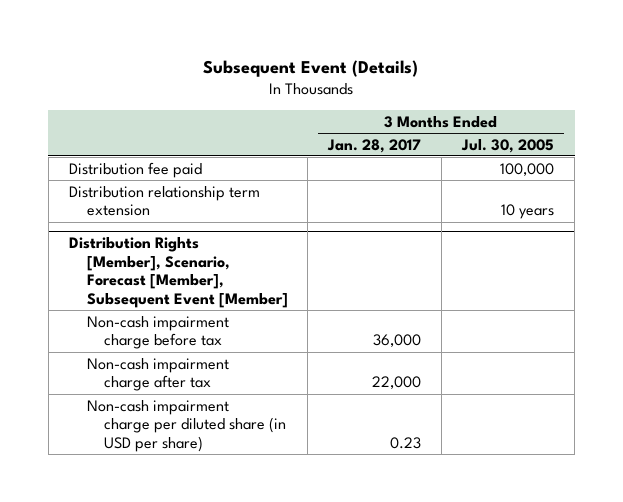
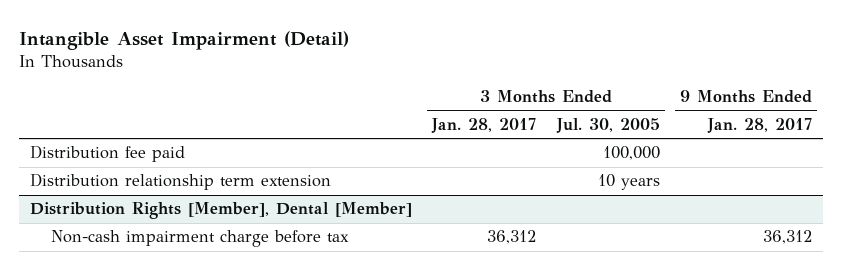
- Subsequent Event (Details)
+ Intangible Asset Impairment (Detail)
- | 3 Months Ended Jan. 28, 2017 | 3 Months Ended Jul. 30, 2005
+ | 3 Months Ended Jan. 28, 2017 | 3 Months Ended Jul. 30, 2005 | 9 Months Ended Jan. 28, 2017
- Distribution Rights [Member], Scenario, Forecast [Member], Subsequent Event [Member]
- Non-cash impairment charge before tax | 36,000 |
- Non-cash impairment charge after tax | 22,000 |
- Non-cash impairment charge per diluted share (in USD per share) | 0.23 |
+ Distribution Rights [Member], Dental [Member]
+ Non-cash impairment charge before tax | 36,312 | | 36,312

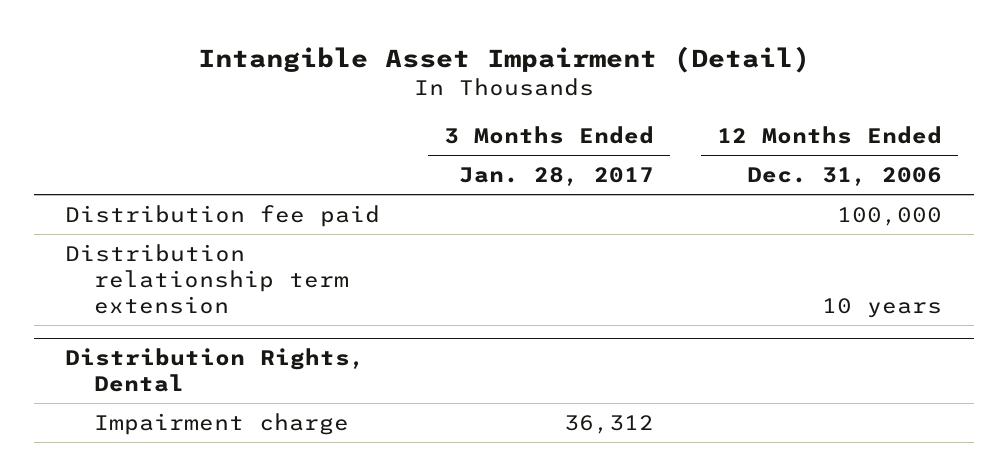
- | 3 Months Ended Jan. 28, 2017 | 3 Months Ended Jul. 30, 2005 | 9 Months Ended Jan. 28, 2017
+ | 3 Months Ended Jan. 28, 2017 | 12 Months Ended Dec. 31, 2006
- Distribution Rights [Member], Dental [Member]
- Non-cash impairment charge before tax | 36,312 | | 36,312
+ Distribution Rights, Dental
+ Impairment charge | 36,312 |

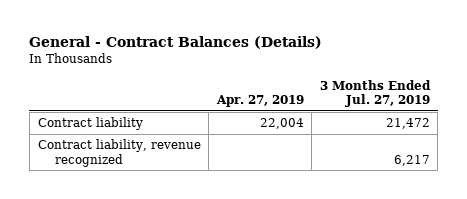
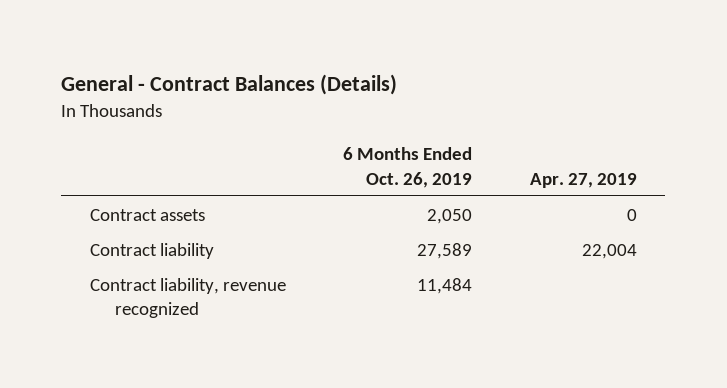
- | Apr. 27, 2019 | 3 Months Ended Jul. 27, 2019
+ | 6 Months Ended Oct. 26, 2019 | Apr. 27, 2019
+ Contract assets | 2,050 | 0

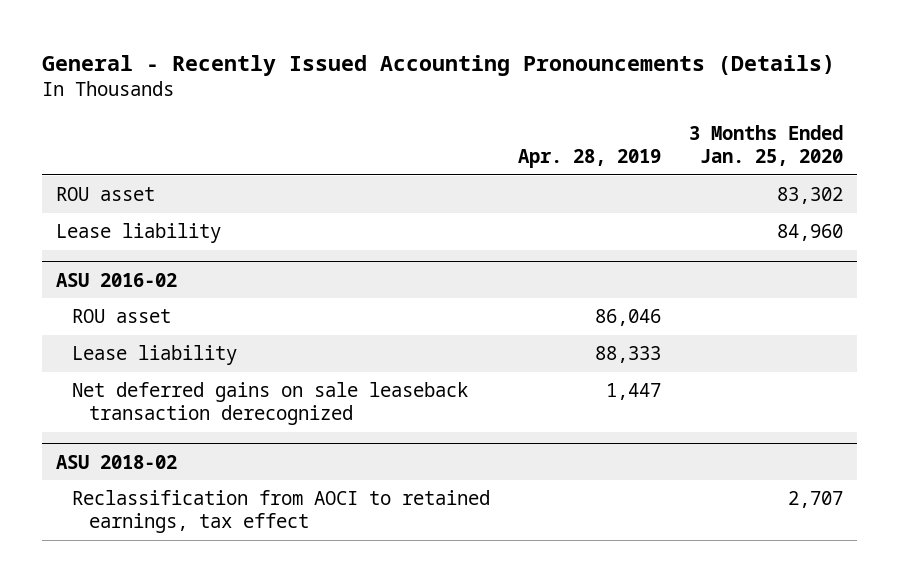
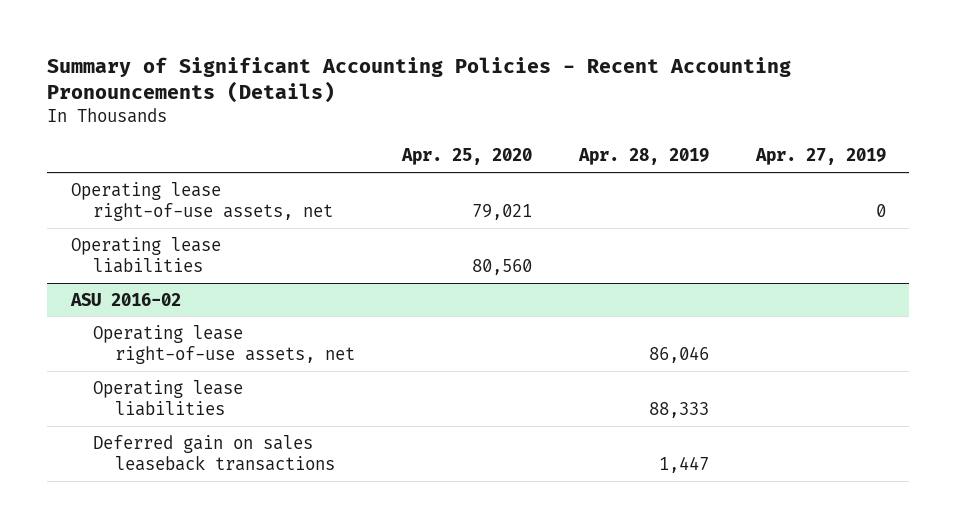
- General - Recently Issued Accounting Pronouncements (Details)
+ Summary of Significant Accounting Policies - Recent Accounting Pronouncements (Details)
- | Apr. 28, 2019 | 3 Months Ended Jan. 25, 2020
+ | Apr. 25, 2020 | Apr. 28, 2019 | Apr. 27, 2019
- ROU asset | | 83,302
- Lease liability | | 84,960
+ Operating lease right-of-use assets, net | 79,021 | | 0
+ Operating lease liabilities | 80,560 | |
@ ASU 2016-02
- ROU asset | 86,046 |
- Lease liability | 88,333 |
- Net deferred gains on sale leaseback transaction derecognized | 1,447 |
- ASU 2018-02
- Reclassification from AOCI to retained earnings, tax effect | | 2,707
@ ASU 2016-02
+ Operating lease right-of-use assets, net | | 86,046 |
+ Operating lease liabilities | | 88,333 |
+ Deferred gain on sales leaseback transactions | | 1,447 |

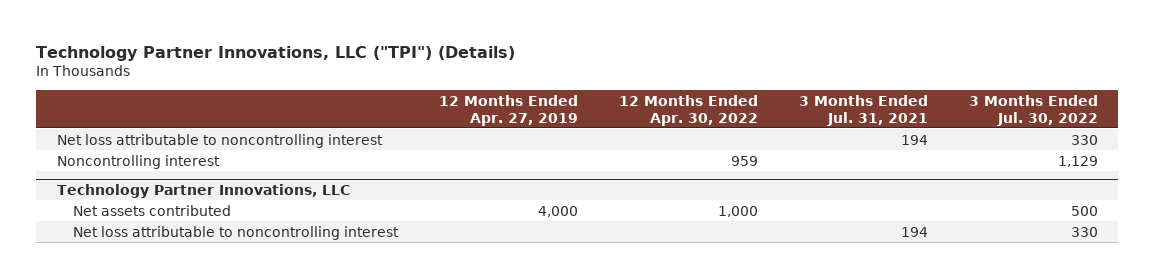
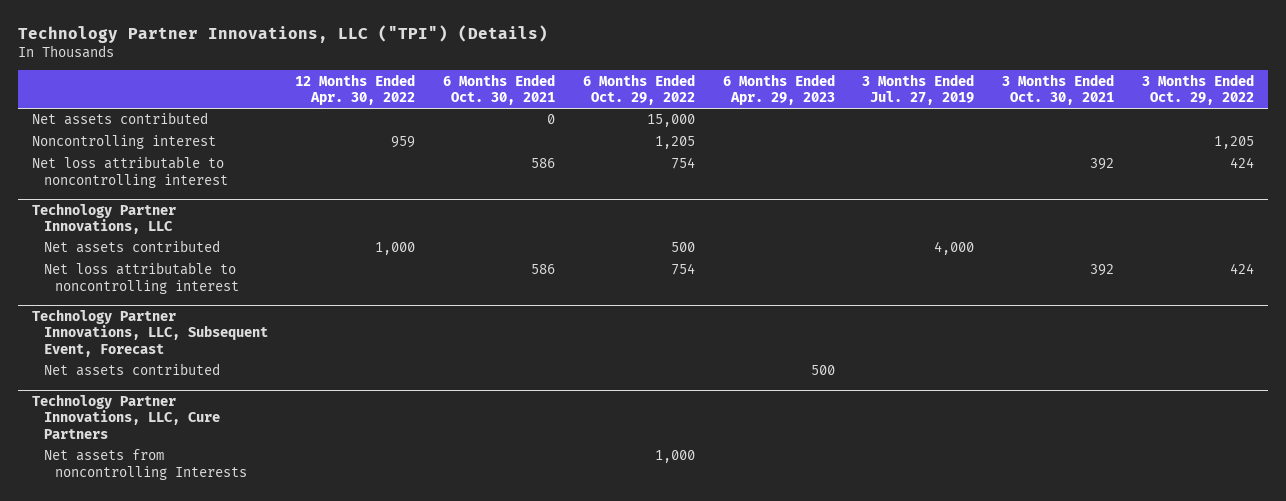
- | 12 Months Ended Apr. 27, 2019 | 12 Months Ended Apr. 30, 2022 | 3 Months Ended Jul. 31, 2021 | 3 Months Ended Jul. 30, 2022
+ | 12 Months Ended Apr. 30, 2022 | 6 Months Ended Oct. 30, 2021 | 6 Months Ended Oct. 29, 2022 | 6 Months Ended Apr. 29, 2023 | 3 Months Ended Jul. 27, 2019 | 3 Months Ended Oct. 30, 2021 | 3 Months Ended Oct. 29, 2022
+ Net assets contributed | | 0 | 15,000 | | | |
moved down: Net loss attributable to noncontrolling interest | | 586 | 754 | | | 392 | 424
+ Technology Partner Innovations, LLC, Subsequent Event, Forecast
+ Net assets contributed | | | | 500 | | |
+ Technology Partner Innovations, LLC, Cure Partners
+ Net assets from noncontrolling Interests | | | 1,000 | | | |

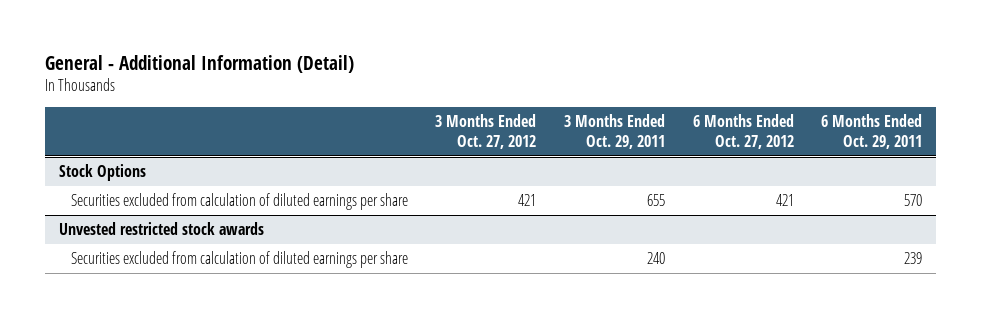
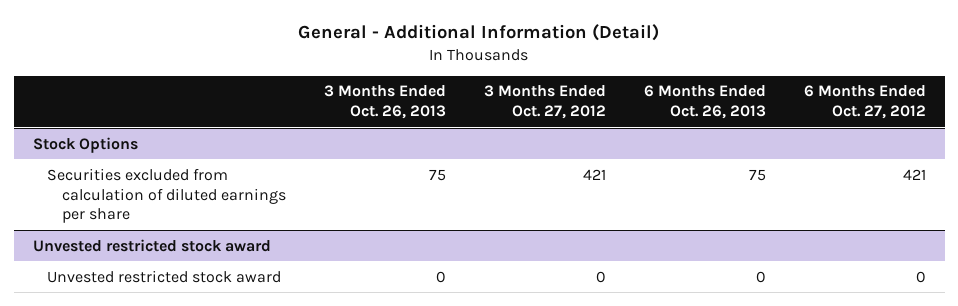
- | 3 Months Ended Oct. 27, 2012 | 3 Months Ended Oct. 29, 2011 | 6 Months Ended Oct. 27, 2012 | 6 Months Ended Oct. 29, 2011
+ | 3 Months Ended Oct. 26, 2013 | 3 Months Ended Oct. 27, 2012 | 6 Months Ended Oct. 26, 2013 | 6 Months Ended Oct. 27, 2012
- Unvested restricted stock awards
- Securities excluded from calculation of diluted earnings per share | | 240 | | 239
+ Unvested restricted stock award
+ Unvested restricted stock award | 0 | 0 | 0 | 0

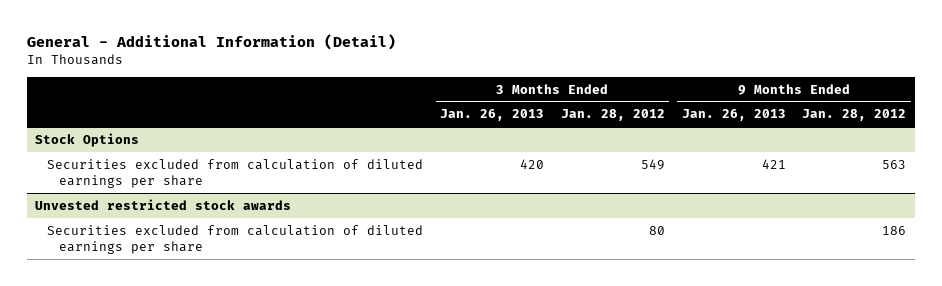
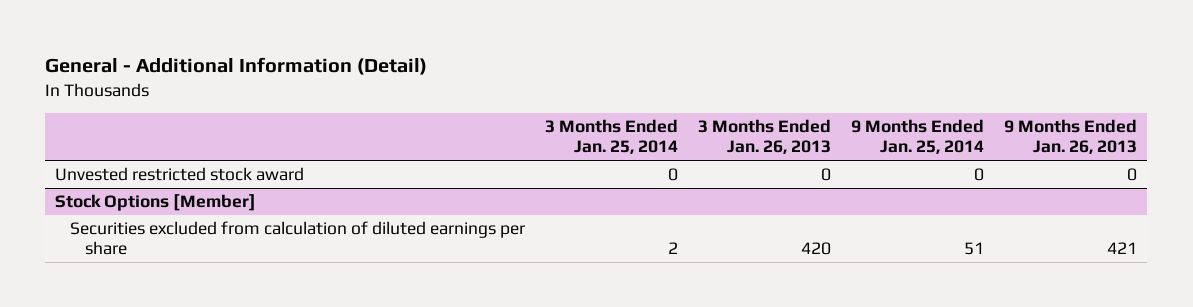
- | 3 Months Ended Jan. 26, 2013 | 3 Months Ended Jan. 28, 2012 | 9 Months Ended Jan. 26, 2013 | 9 Months Ended Jan. 28, 2012
+ | 3 Months Ended Jan. 25, 2014 | 3 Months Ended Jan. 26, 2013 | 9 Months Ended Jan. 25, 2014 | 9 Months Ended Jan. 26, 2013
- Stock Options
+ Unvested restricted stock award | 0 | 0 | 0 | 0
+ Stock Options [Member]
- Unvested restricted stock awards
- Securities excluded from calculation of diluted earnings per share | | 80 | | 186

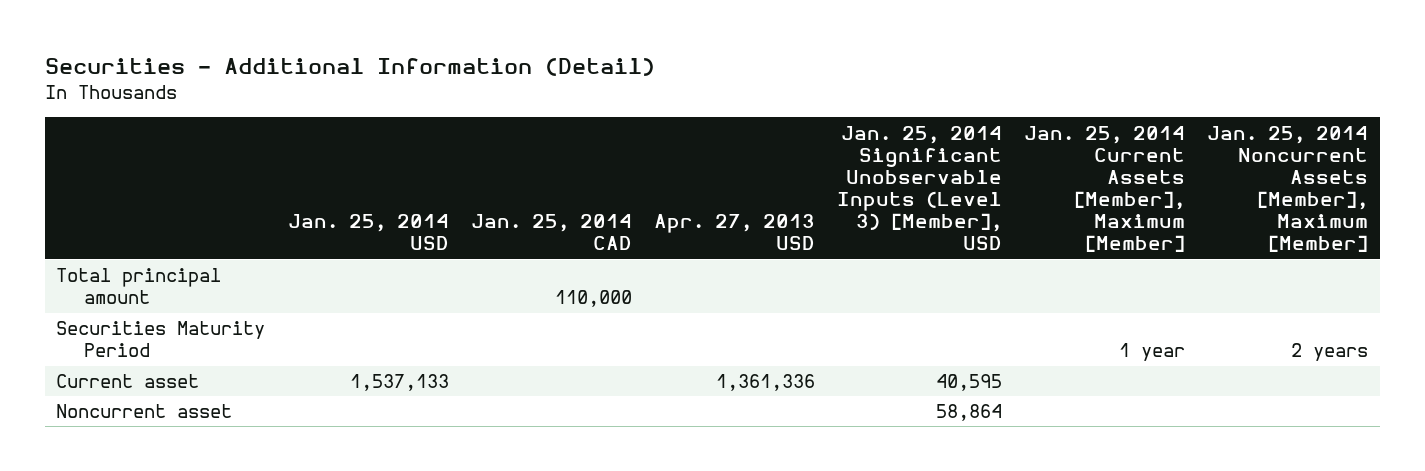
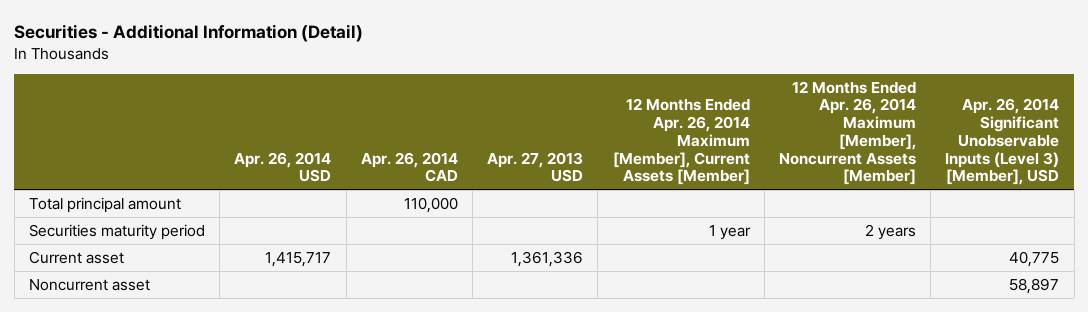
- | Jan. 25, 2014 USD | Jan. 25, 2014 CAD | Apr. 27, 2013 USD | Jan. 25, 2014 Significant Unobservable Inputs (Level 3) [Member], USD | Jan. 25, 2014 Current Assets [Member], Maximum [Member] | Jan. 25, 2014 Noncurrent Assets [Member], Maximum [Member]
+ | Apr. 26, 2014 USD | Apr. 26, 2014 CAD | Apr. 27, 2013 USD | 12 Months Ended Apr. 26, 2014 Maximum [Member], Current Assets [Member] | 12 Months Ended Apr. 26, 2014 Maximum [Member], Noncurrent Assets [Member] | Apr. 26, 2014 Significant Unobservable Inputs (Level 3) [Member], USD
- Securities Maturity Period | | | | | 1 year | 2 years
+ Securities maturity period | | | | 1 year | 2 years |

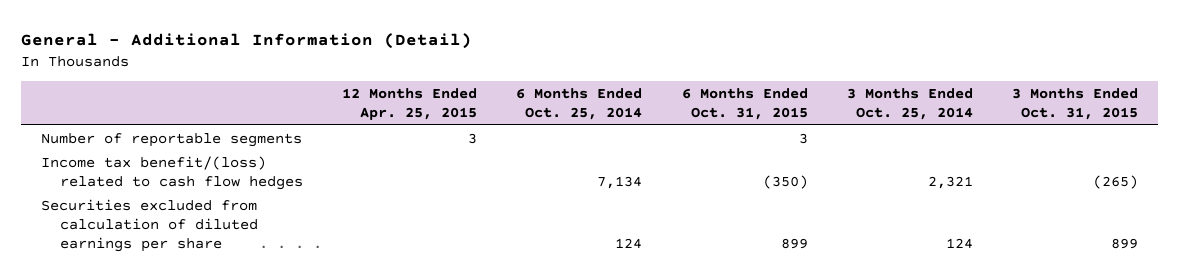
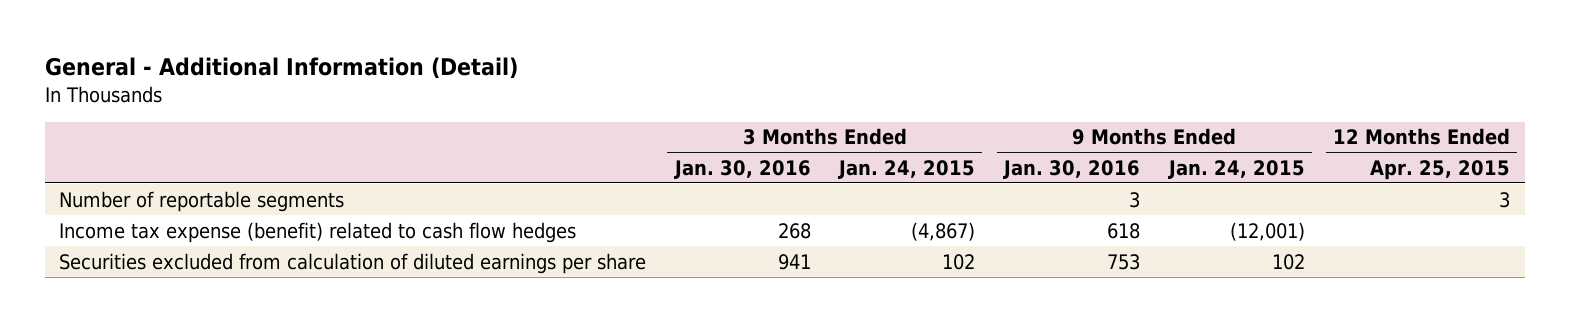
- | 12 Months Ended Apr. 25, 2015 | 6 Months Ended Oct. 25, 2014 | 6 Months Ended Oct. 31, 2015 | 3 Months Ended Oct. 25, 2014 | 3 Months Ended Oct. 31, 2015
+ | 3 Months Ended Jan. 30, 2016 | 3 Months Ended Jan. 24, 2015 | 9 Months Ended Jan. 30, 2016 | 9 Months Ended Jan. 24, 2015 | 12 Months Ended Apr. 25, 2015
- Income tax benefit/(loss) related to cash flow hedges | | 7,134 | (350) | 2,321 | (265)
+ Income tax expense (benefit) related to cash flow hedges | 268 | (4,867) | 618 | (12,001) |

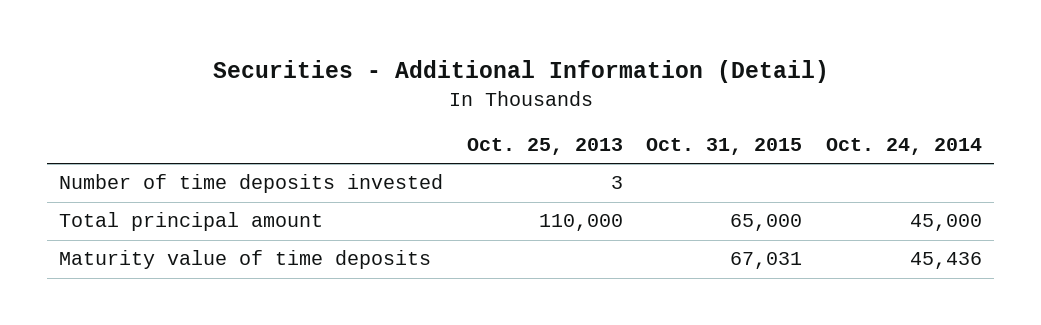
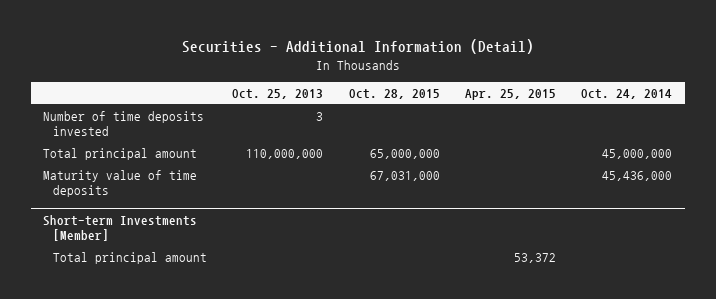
- | Oct. 25, 2013 | Oct. 31, 2015 | Oct. 24, 2014
+ | Oct. 25, 2013 | Oct. 28, 2015 | Apr. 25, 2015 | Oct. 24, 2014
- Total principal amount | 110,000 | 65,000 | 45,000
- Maturity value of time deposits | | 67,031 | 45,436
+ Total principal amount | 110,000,000 | 65,000,000 | | 45,000,000
+ Maturity value of time deposits | | 67,031,000 | | 45,436,000
+ Short-term Investments [Member]
+ Total principal amount | | | 53,372 |

